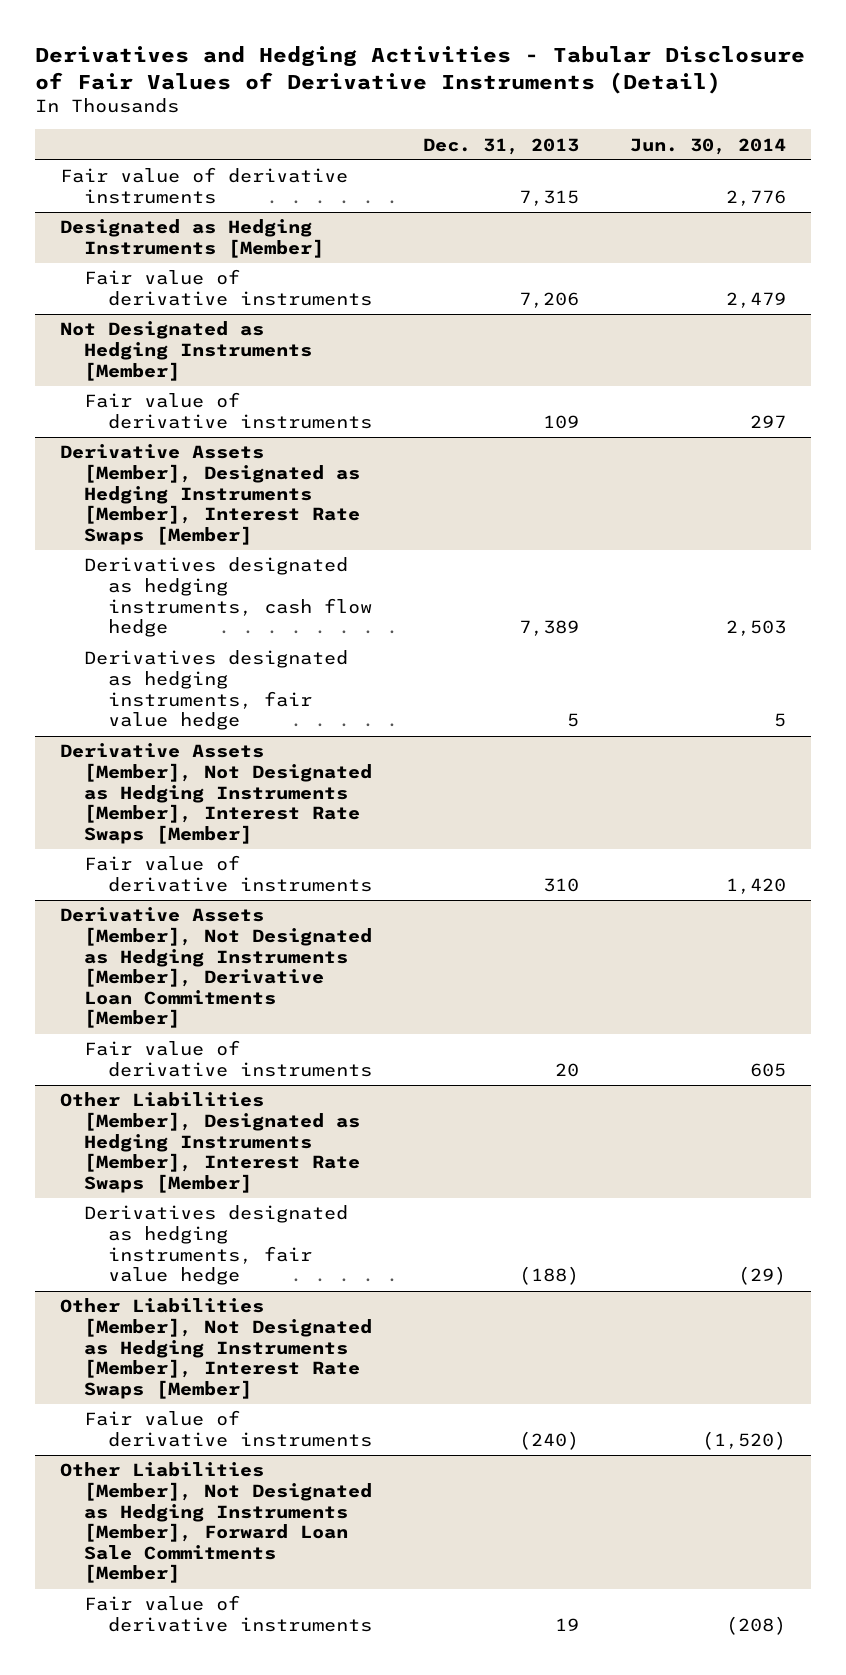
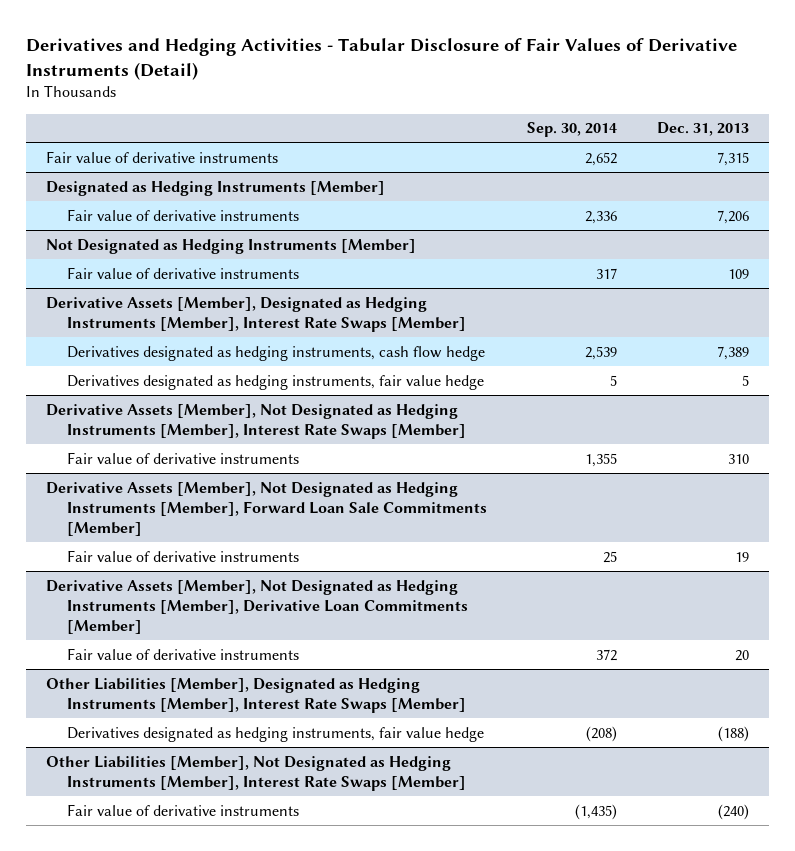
- | Dec. 31, 2013 | Jun. 30, 2014
+ | Sep. 30, 2014 | Dec. 31, 2013
+ Derivative Assets [Member], Not Designated as Hedging Instruments [Member], Forward Loan Sale Commitments [Member]
+ Fair value of derivative instruments | 25 | 19
- Other Liabilities [Member], Not Designated as Hedging Instruments [Member], Forward Loan Sale Commitments [Member]
- Fair value of derivative instruments | 19 | (208)

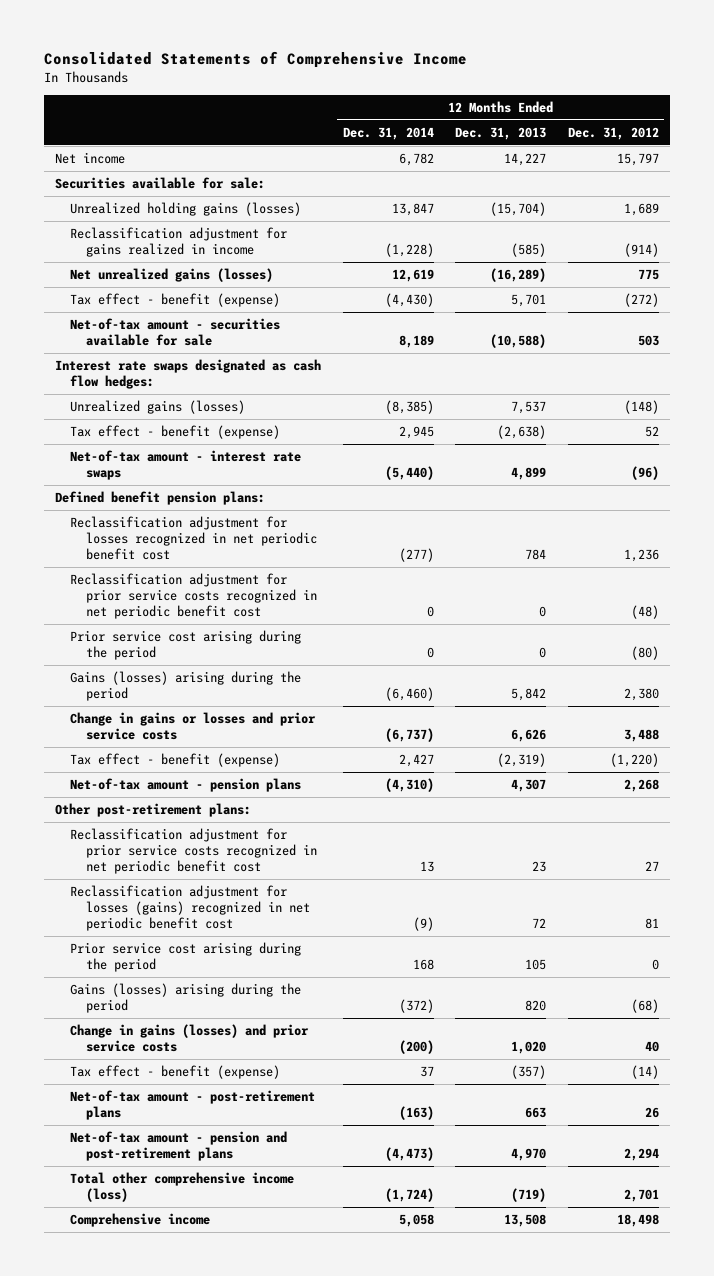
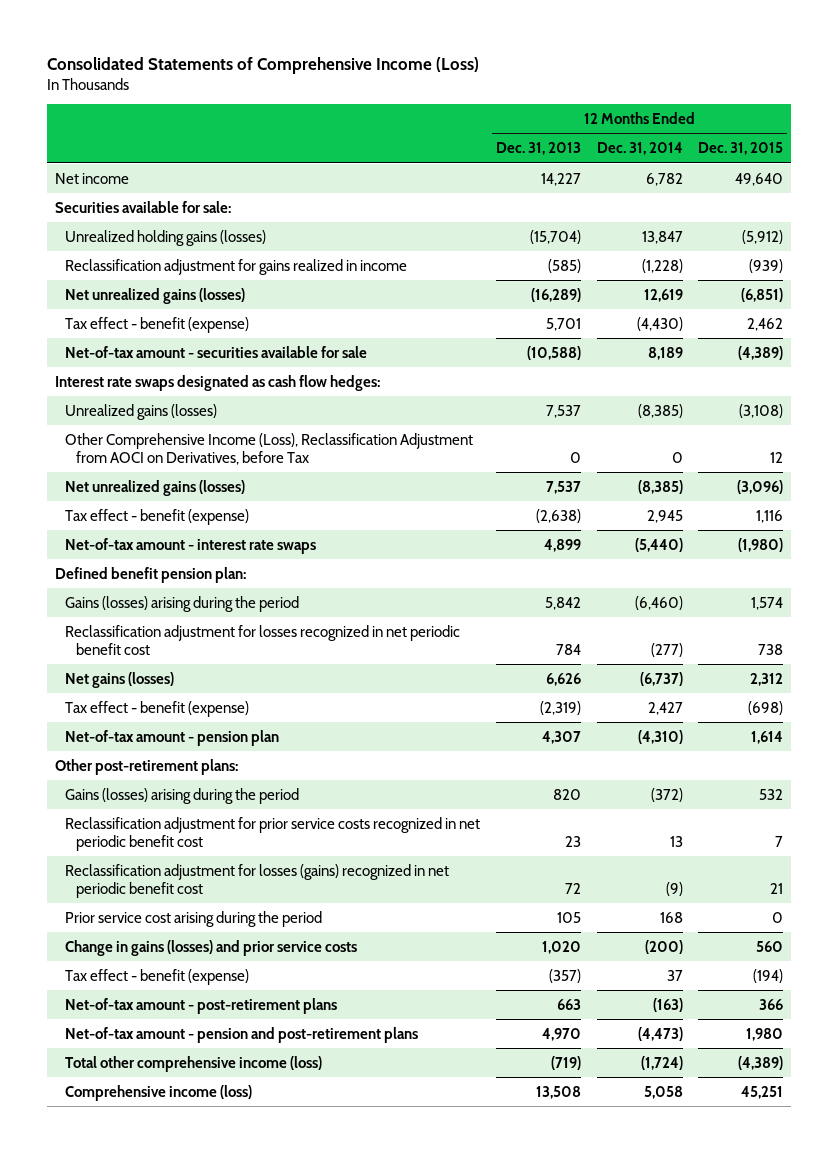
- Consolidated Statements of Comprehensive Income
+ Consolidated Statements of Comprehensive Income (Loss)
- | 12 Months Ended Dec. 31, 2014 | 12 Months Ended Dec. 31, 2013 | 12 Months Ended Dec. 31, 2012
+ | 12 Months Ended Dec. 31, 2013 | 12 Months Ended Dec. 31, 2014 | 12 Months Ended Dec. 31, 2015
+ Other Comprehensive Income (Loss), Reclassification Adjustment from AOCI on Derivatives, before Tax | 0 | 0 | 12
+ Net unrealized gains (losses) | 7,537 | (8,385) | (3,096)
- Defined benefit pension plans:
- Reclassification adjustment for prior service costs recognized in net periodic benefit cost | 0 | 0 | (48)
- Prior service cost arising during the period | 0 | 0 | (80)
+ Defined benefit pension plan:
- Change in gains or losses and prior service costs | (6,737) | 6,626 | 3,488
moved down: Reclassification adjustment for losses recognized in net periodic benefit cost | 784 | (277) | 738
+ Net gains (losses) | 6,626 | (6,737) | 2,312
- Net-of-tax amount - pension plans | (4,310) | 4,307 | 2,268
+ Net-of-tax amount - pension plan | 4,307 | (4,310) | 1,614
moved up: Gains (losses) arising during the period | 820 | (372) | 532
- Comprehensive income | 5,058 | 13,508 | 18,498
+ Comprehensive income (loss) | 13,508 | 5,058 | 45,251

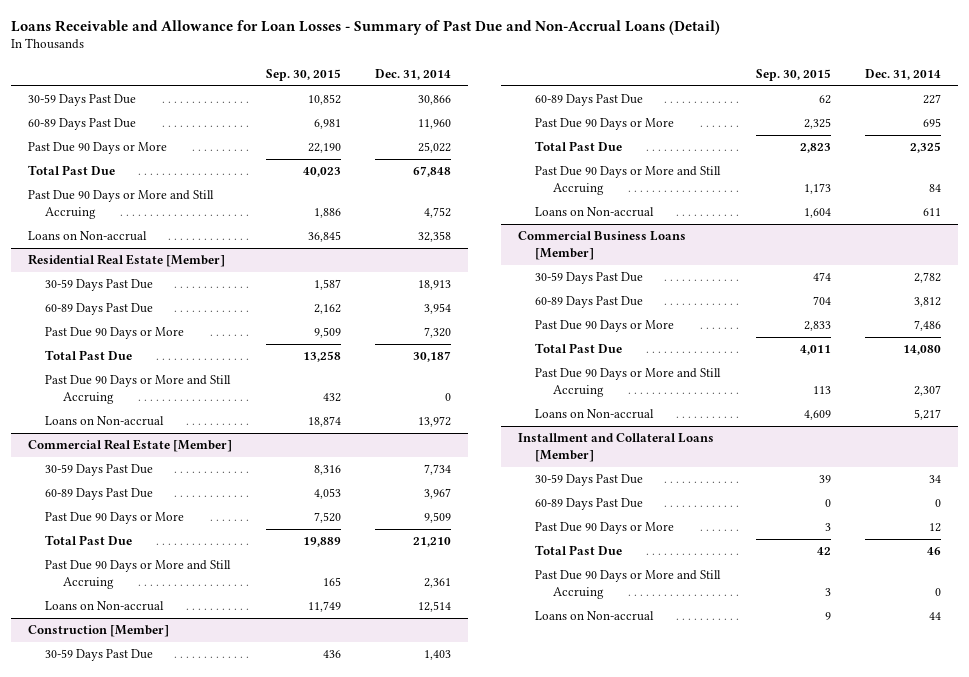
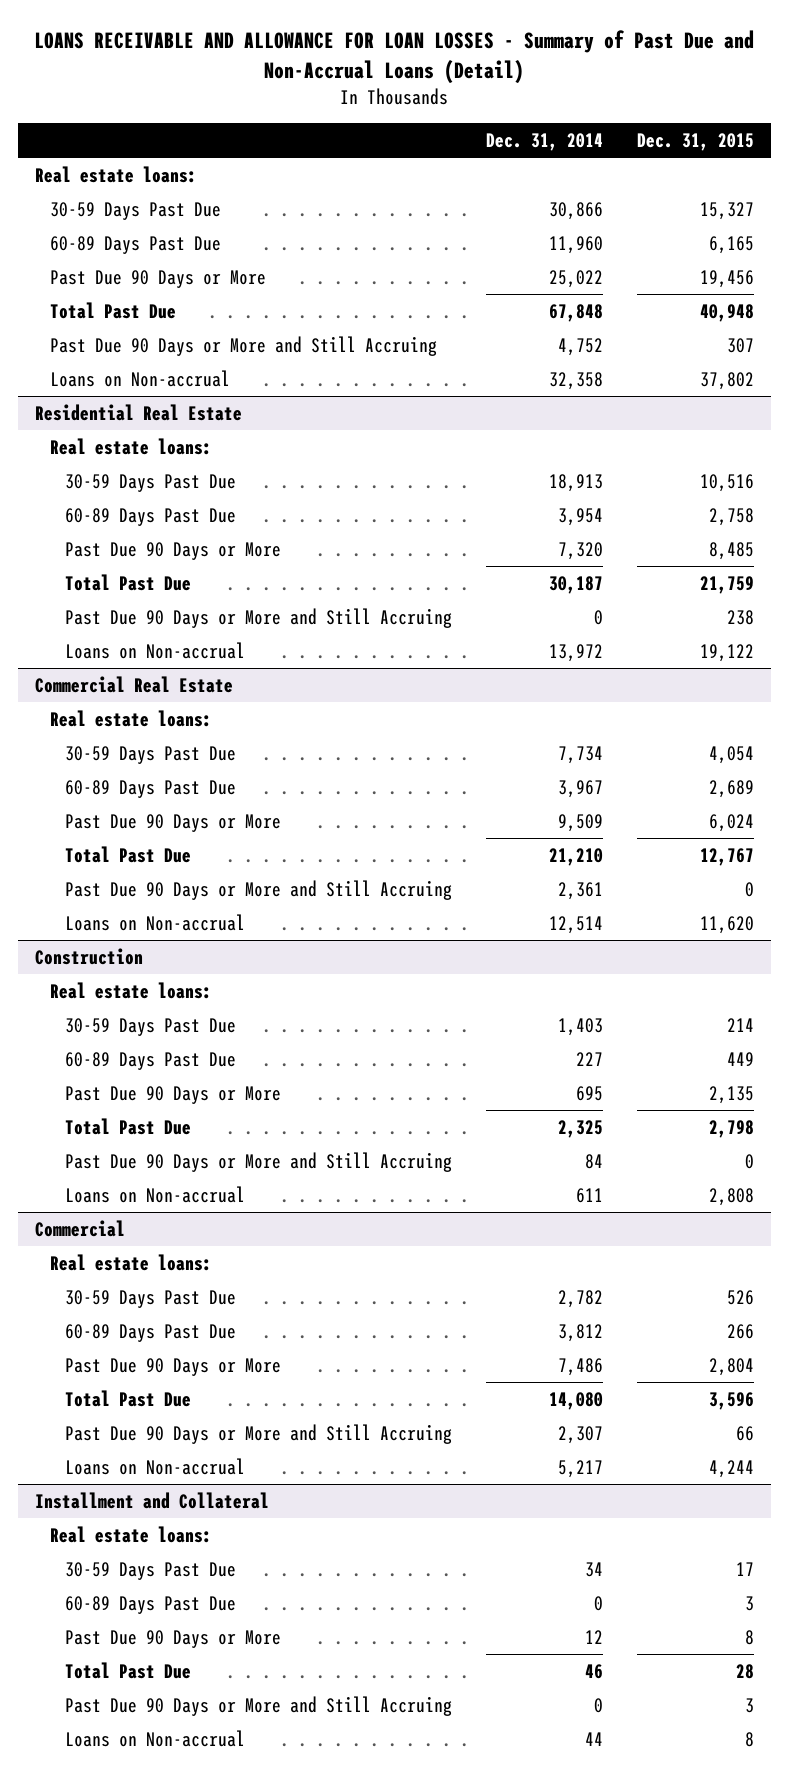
- Loans Receivable and Allowance for Loan Losses - Summary of Past Due and Non-Accrual Loans (Detail)
+ LOANS RECEIVABLE AND ALLOWANCE FOR LOAN LOSSES - Summary of Past Due and Non-Accrual Loans (Detail)
- | Sep. 30, 2015 | Dec. 31, 2014
+ | Dec. 31, 2014 | Dec. 31, 2015
+ Real estate loans:
- Residential Real Estate [Member]
+ Residential Real Estate
+ Real estate loans:
- Commercial Real Estate [Member]
+ Commercial Real Estate
+ Real estate loans:
- Construction [Member]
+ Construction
+ Real estate loans:
- Commercial Business Loans [Member]
+ Commercial
+ Real estate loans:
- Installment and Collateral Loans [Member]
+ Installment and Collateral
+ Real estate loans:

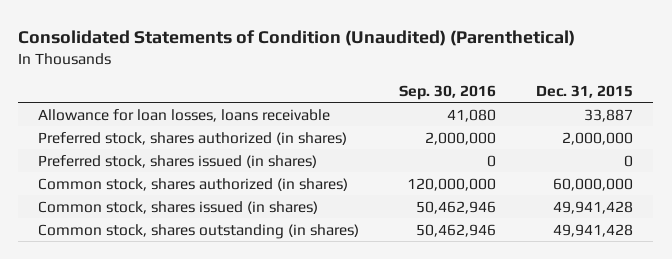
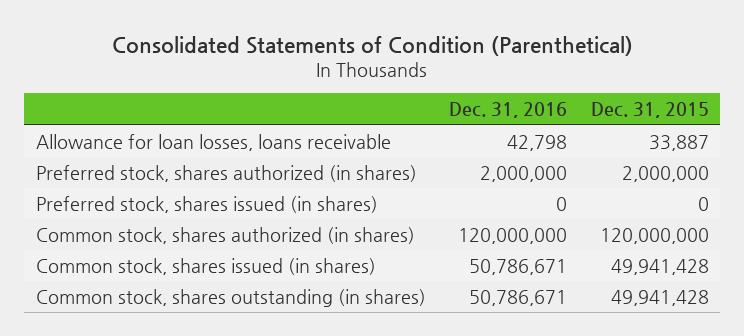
- Consolidated Statements of Condition (Unaudited) (Parenthetical)
+ Consolidated Statements of Condition (Parenthetical)
- | Sep. 30, 2016 | Dec. 31, 2015
+ | Dec. 31, 2016 | Dec. 31, 2015
- Common stock, shares authorized (in shares) | 120,000,000 | 60,000,000
+ Common stock, shares authorized (in shares) | 120,000,000 | 120,000,000

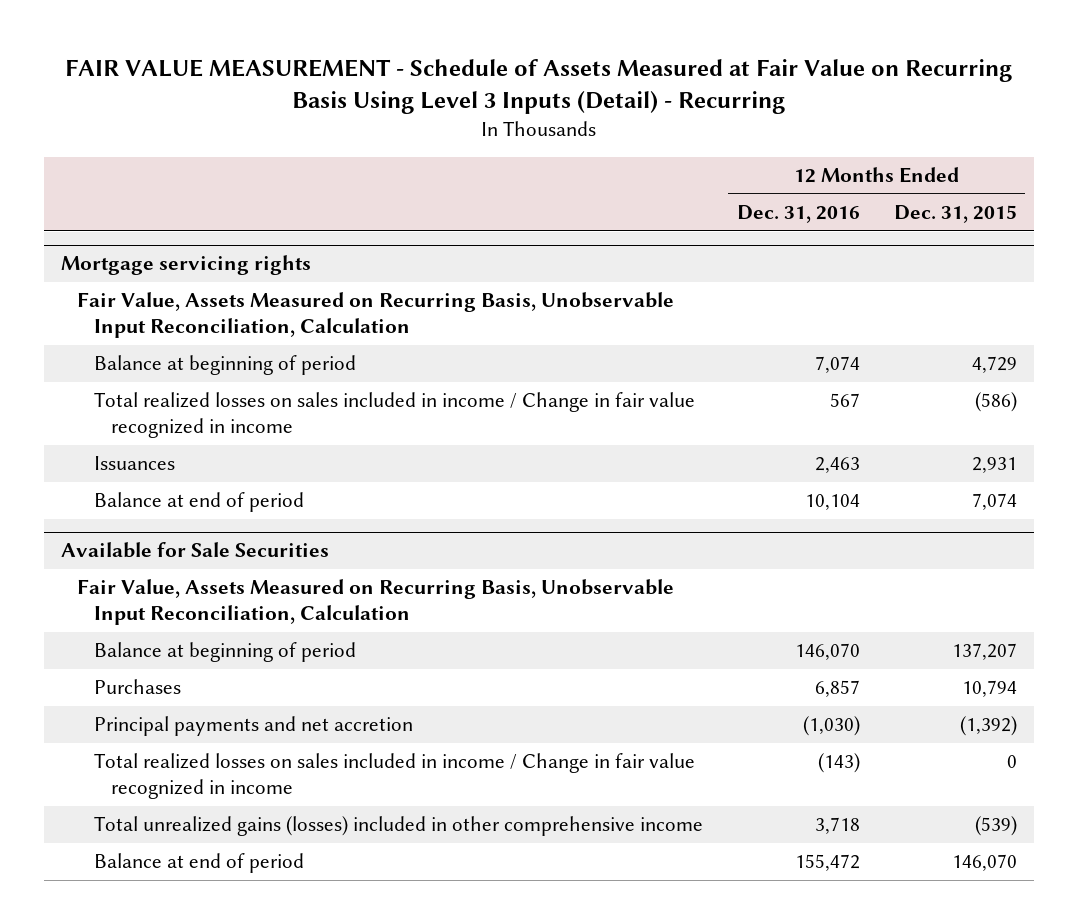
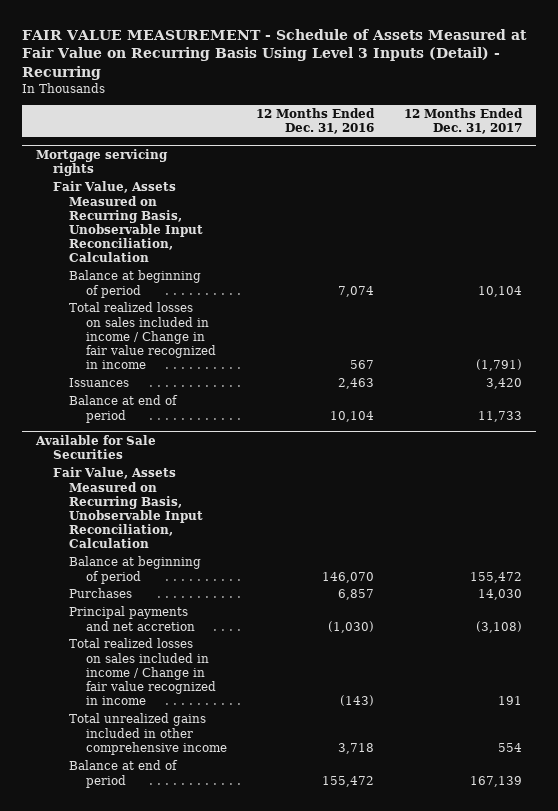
- | 12 Months Ended Dec. 31, 2016 | 12 Months Ended Dec. 31, 2015
+ | 12 Months Ended Dec. 31, 2016 | 12 Months Ended Dec. 31, 2017
@ Available for Sale Securities
- Total unrealized gains (losses) included in other comprehensive income | 3,718 | (539)
+ Total unrealized gains included in other comprehensive income | 3,718 | 554

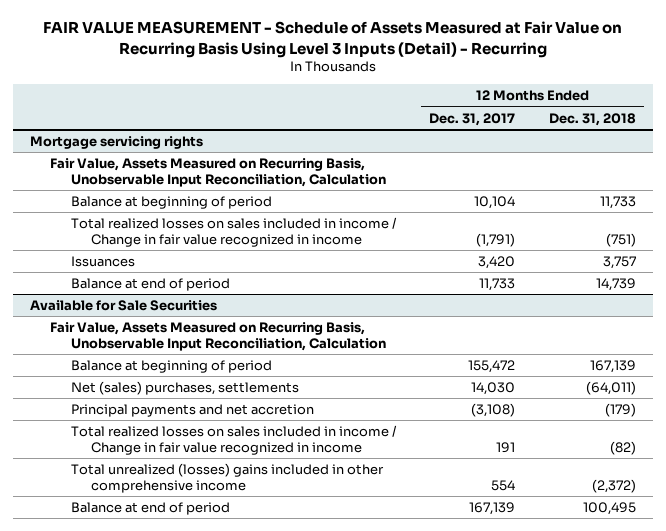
- | 12 Months Ended Dec. 31, 2016 | 12 Months Ended Dec. 31, 2017
+ | 12 Months Ended Dec. 31, 2017 | 12 Months Ended Dec. 31, 2018
@ Available for Sale Securities
- Purchases | 6,857 | 14,030
+ Net (sales) purchases, settlements | 14,030 | (64,011)
- Total unrealized gains included in other comprehensive income | 3,718 | 554
+ Total unrealized (losses) gains included in other comprehensive income | 554 | (2,372)

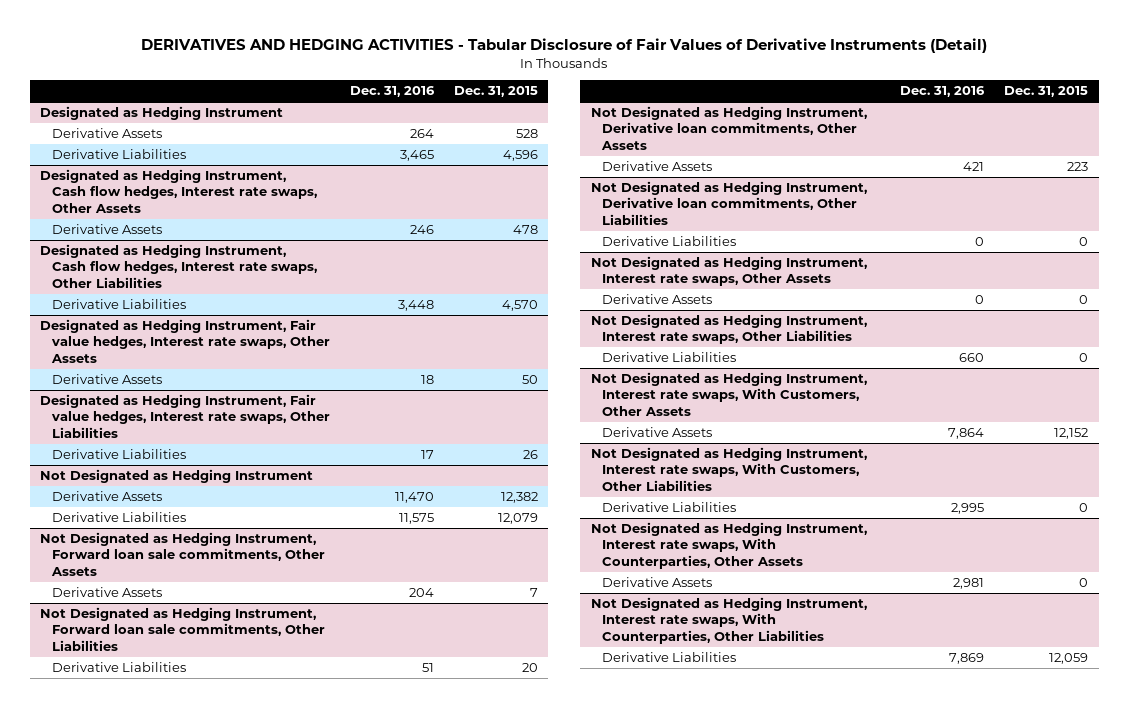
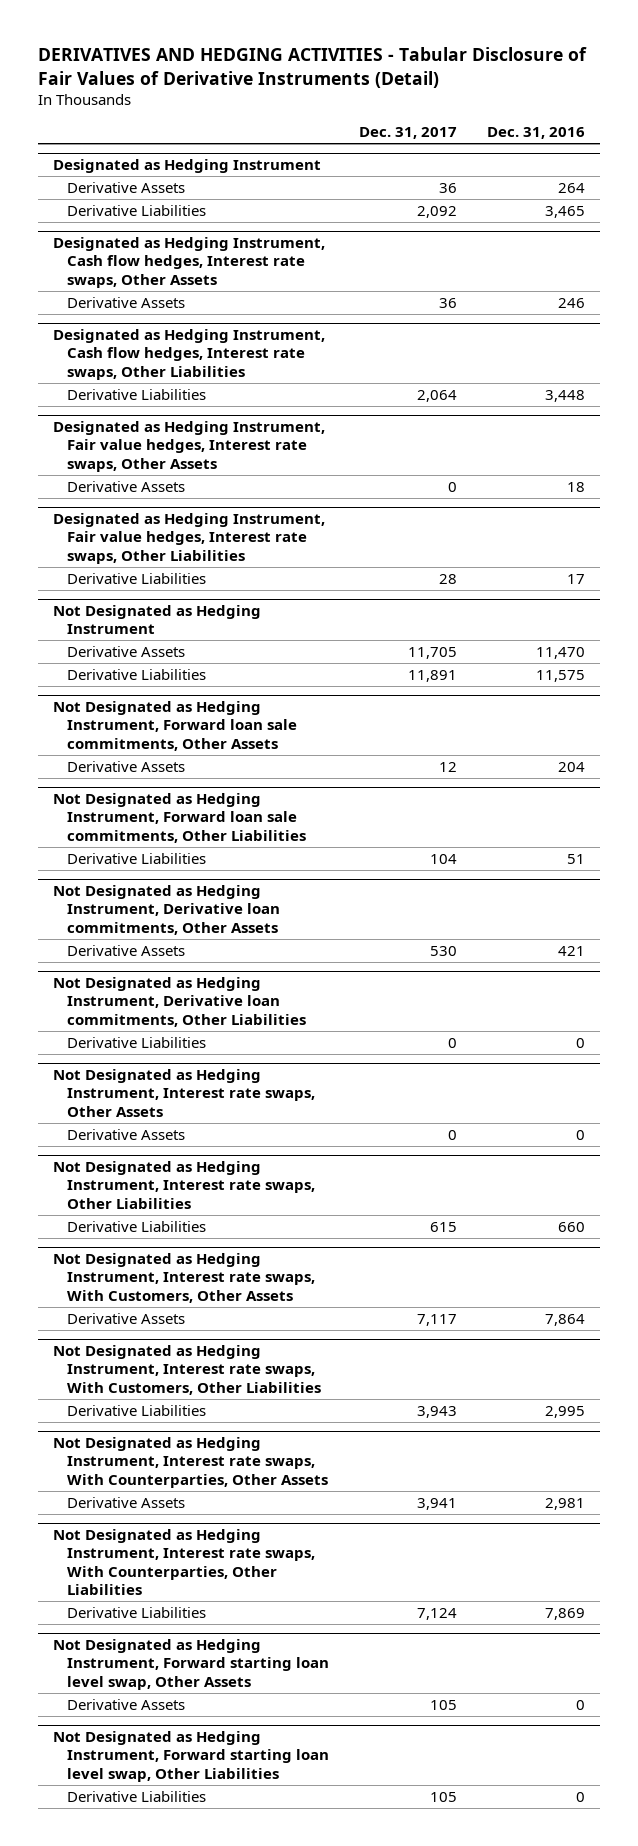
- | Dec. 31, 2016 | Dec. 31, 2015
+ | Dec. 31, 2017 | Dec. 31, 2016
+ Not Designated as Hedging Instrument, Forward starting loan level swap, Other Assets
+ Derivative Assets | 105 | 0
+ Not Designated as Hedging Instrument, Forward starting loan level swap, Other Liabilities
+ Derivative Liabilities | 105 | 0

